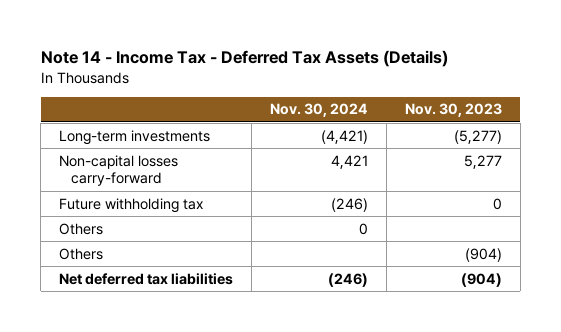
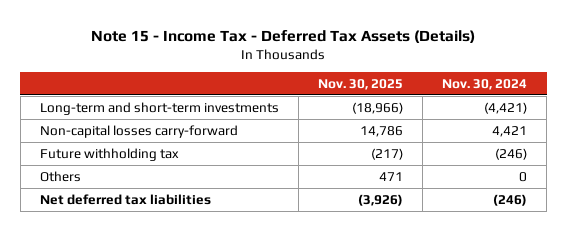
- Note 14 - Income Tax - Deferred Tax Assets (Details)
+ Note 15 - Income Tax - Deferred Tax Assets (Details)
- | Nov. 30, 2024 | Nov. 30, 2023
+ | Nov. 30, 2025 | Nov. 30, 2024
- Long-term investments | (4,421) | (5,277)
+ Long-term and short-term investments | (18,966) | (4,421)
- Others | | (904)

